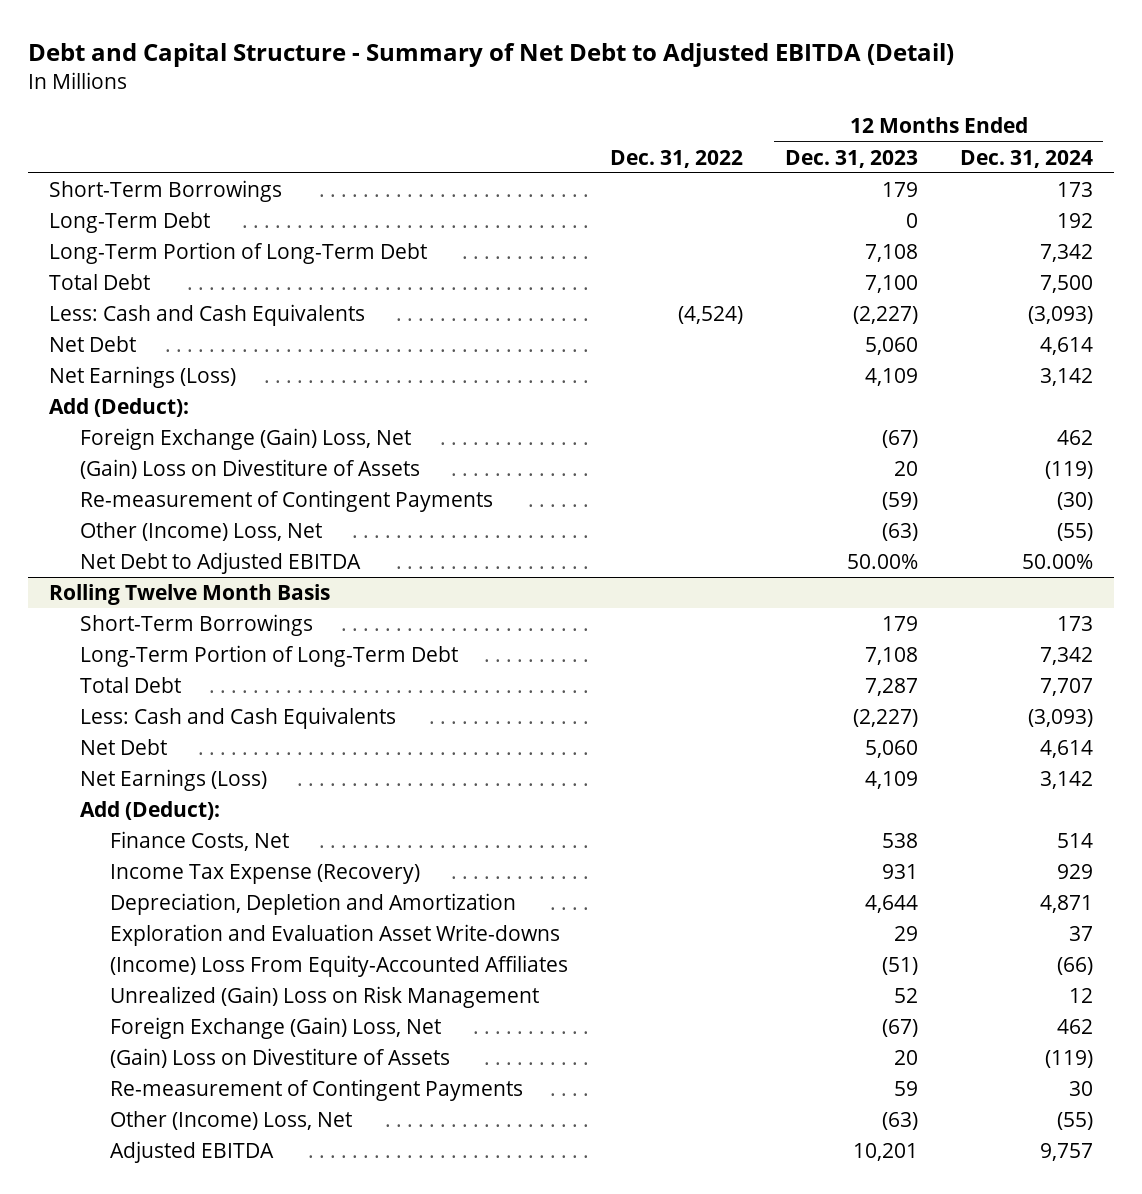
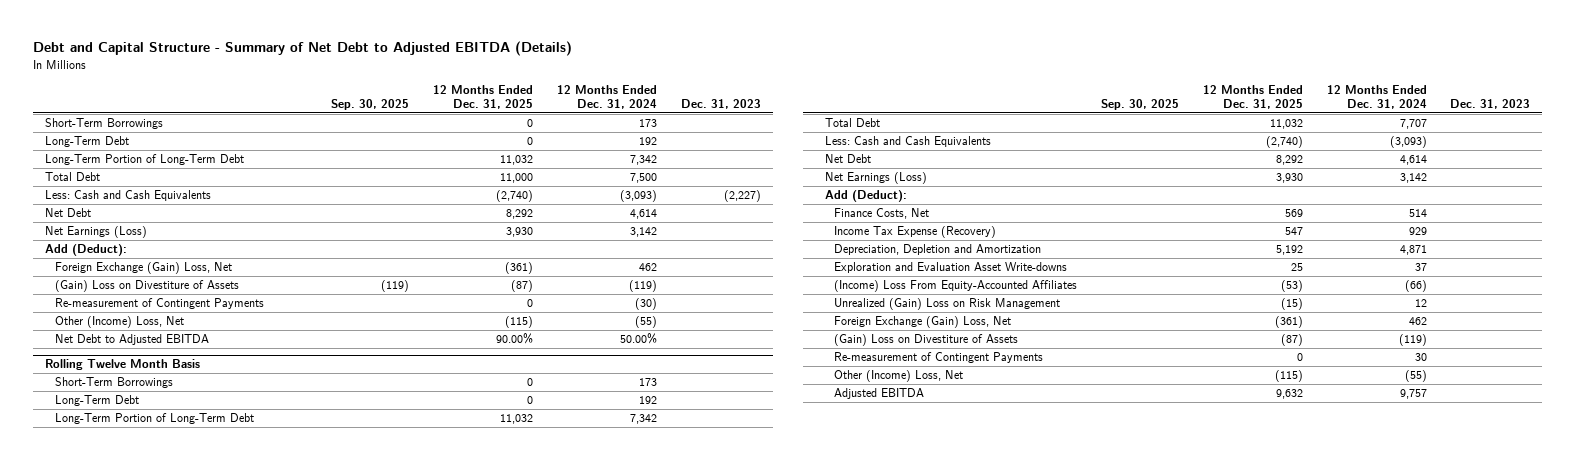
- Debt and Capital Structure - Summary of Net Debt to Adjusted EBITDA (Detail)
+ Debt and Capital Structure - Summary of Net Debt to Adjusted EBITDA (Details)
- | Dec. 31, 2022 | 12 Months Ended Dec. 31, 2023 | 12 Months Ended Dec. 31, 2024
+ | Sep. 30, 2025 | 12 Months Ended Dec. 31, 2025 | 12 Months Ended Dec. 31, 2024 | Dec. 31, 2023
@ Rolling Twelve Month Basis
+ Long-Term Debt | | 0 | 192 |

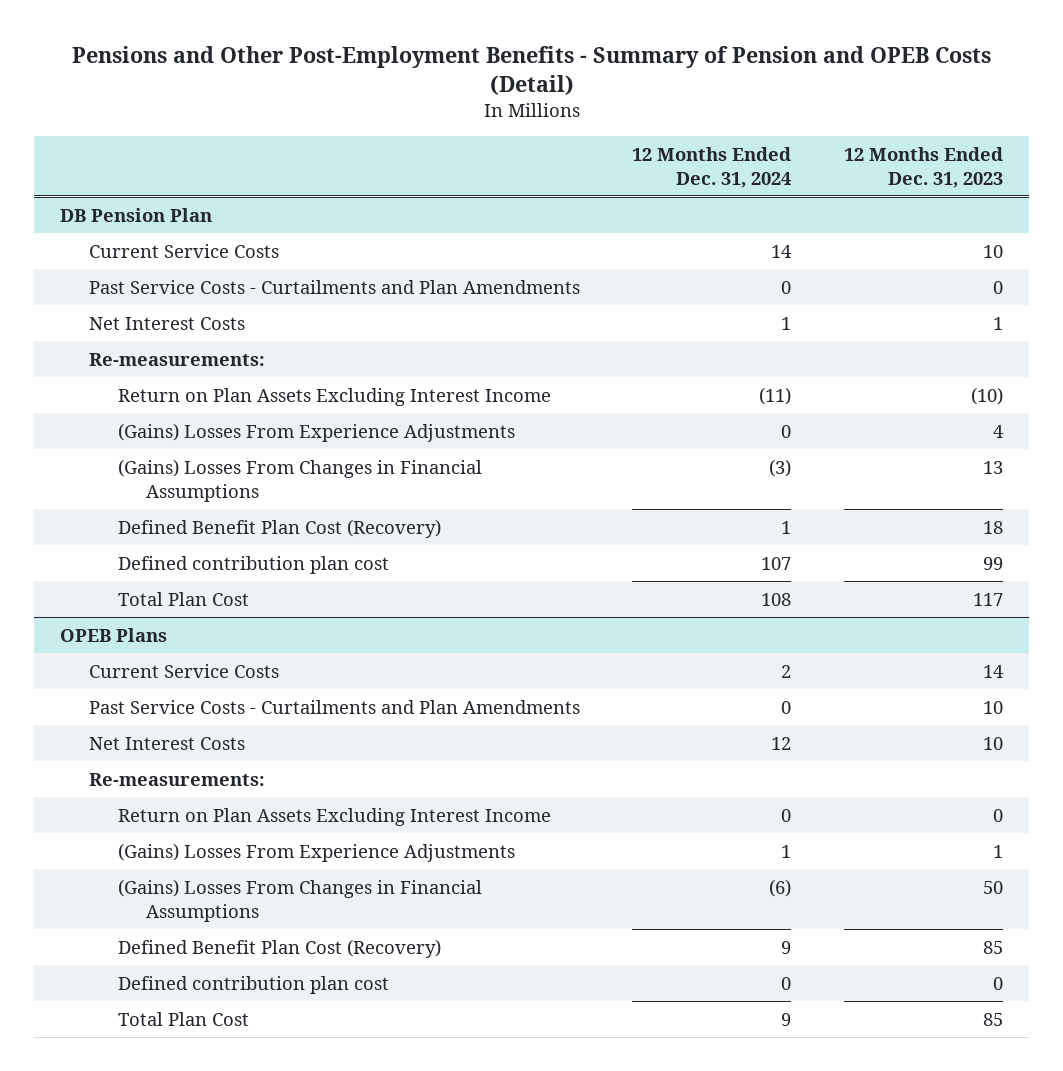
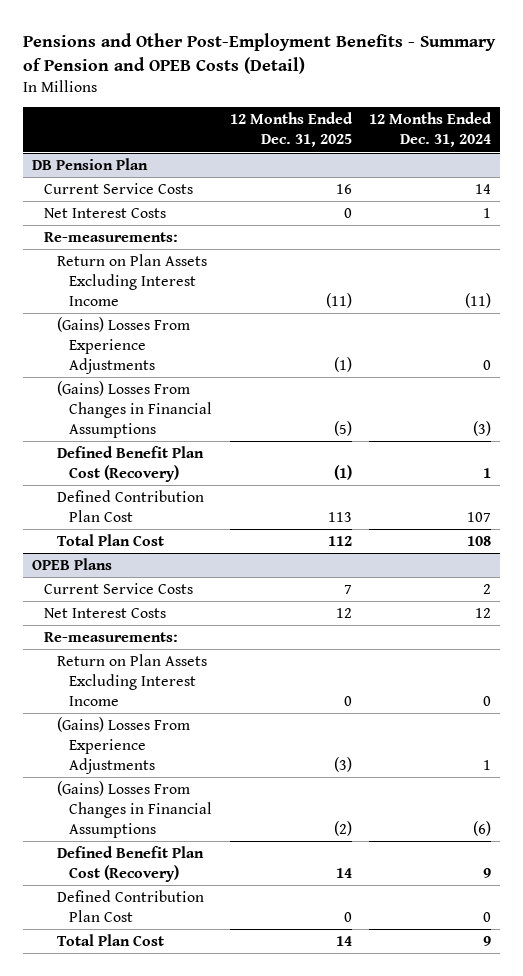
- | 12 Months Ended Dec. 31, 2024 | 12 Months Ended Dec. 31, 2023
+ | 12 Months Ended Dec. 31, 2025 | 12 Months Ended Dec. 31, 2024
@ DB Pension Plan
- Past Service Costs - Curtailments and Plan Amendments | 0 | 0
- Defined contribution plan cost | 107 | 99
+ Defined Contribution Plan Cost | 113 | 107
@ OPEB Plans
- Past Service Costs - Curtailments and Plan Amendments | 0 | 10
- Defined contribution plan cost | 0 | 0
+ Defined Contribution Plan Cost | 0 | 0

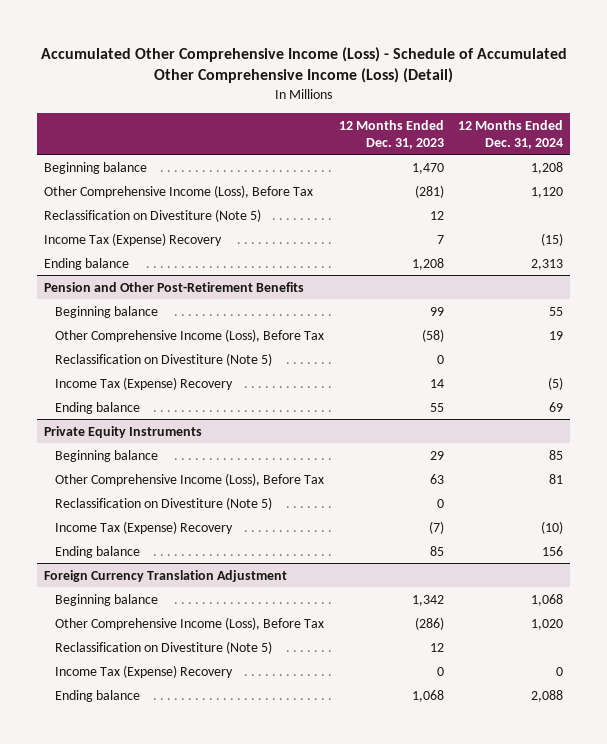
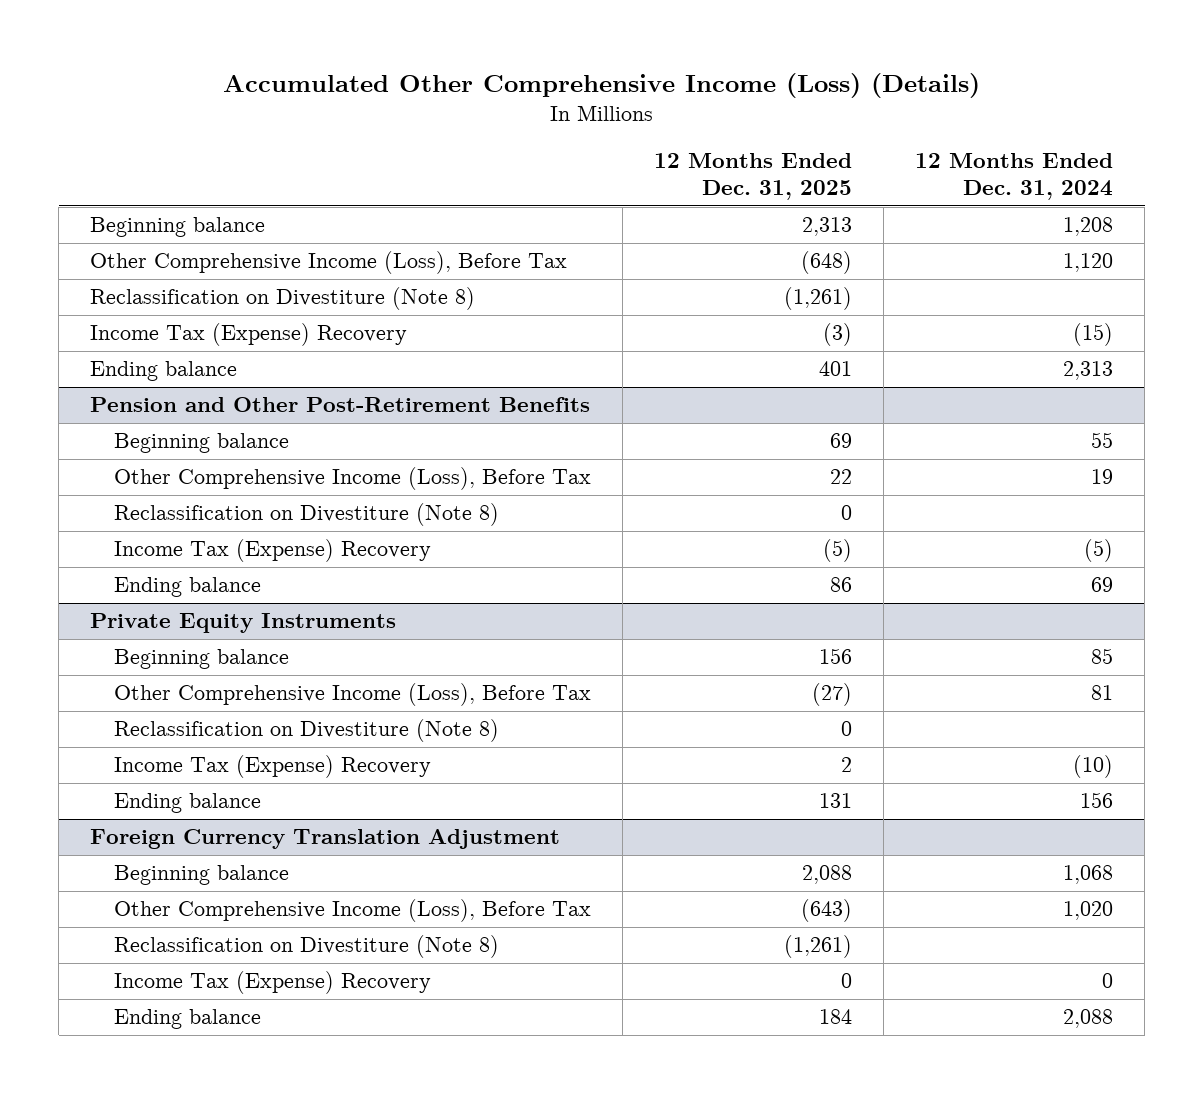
- Accumulated Other Comprehensive Income (Loss) - Schedule of Accumulated Other Comprehensive Income (Loss) (Detail)
+ Accumulated Other Comprehensive Income (Loss) (Details)
- | 12 Months Ended Dec. 31, 2023 | 12 Months Ended Dec. 31, 2024
+ | 12 Months Ended Dec. 31, 2025 | 12 Months Ended Dec. 31, 2024
- Reclassification on Divestiture (Note 5) | 12 |
+ Reclassification on Divestiture (Note 8) | (1,261) |
@ Pension and Other Post-Retirement Benefits
- Reclassification on Divestiture (Note 5) | 0 |
+ Reclassification on Divestiture (Note 8) | 0 |
@ Private Equity Instruments
- Reclassification on Divestiture (Note 5) | 0 |
+ Reclassification on Divestiture (Note 8) | 0 |
@ Foreign Currency Translation Adjustment
- Reclassification on Divestiture (Note 5) | 12 |
+ Reclassification on Divestiture (Note 8) | (1,261) |

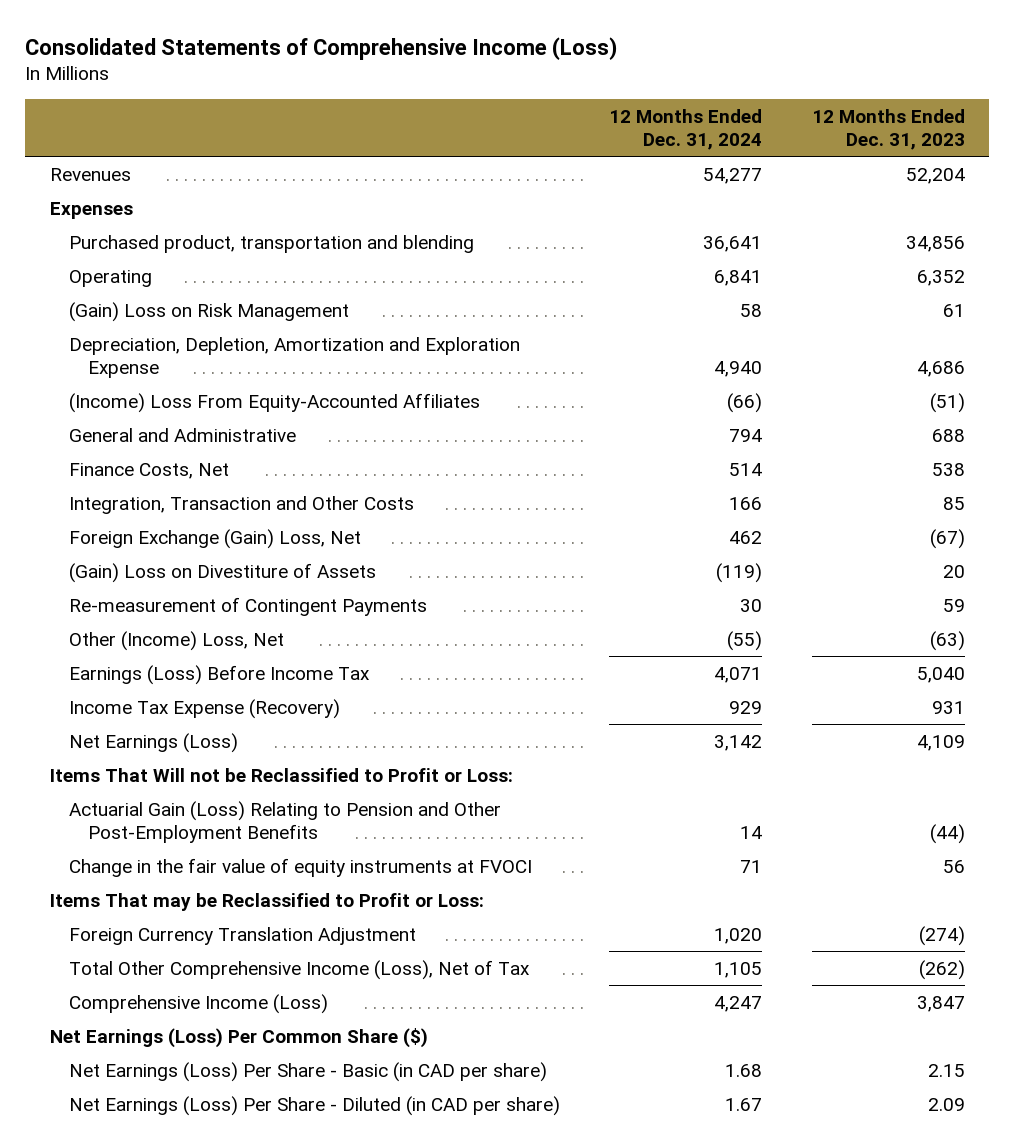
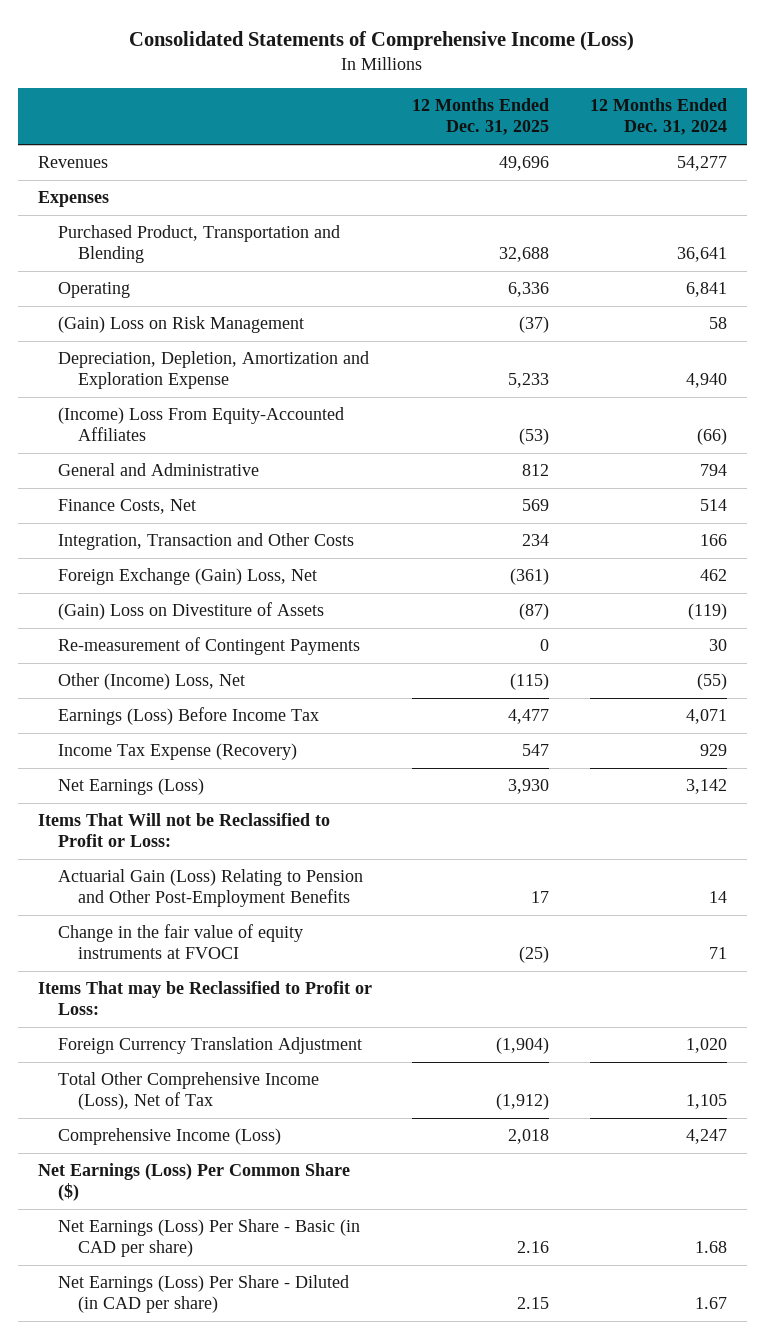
- | 12 Months Ended Dec. 31, 2024 | 12 Months Ended Dec. 31, 2023
+ | 12 Months Ended Dec. 31, 2025 | 12 Months Ended Dec. 31, 2024
- Purchased product, transportation and blending | 36,641 | 34,856
+ Purchased Product, Transportation and Blending | 32,688 | 36,641

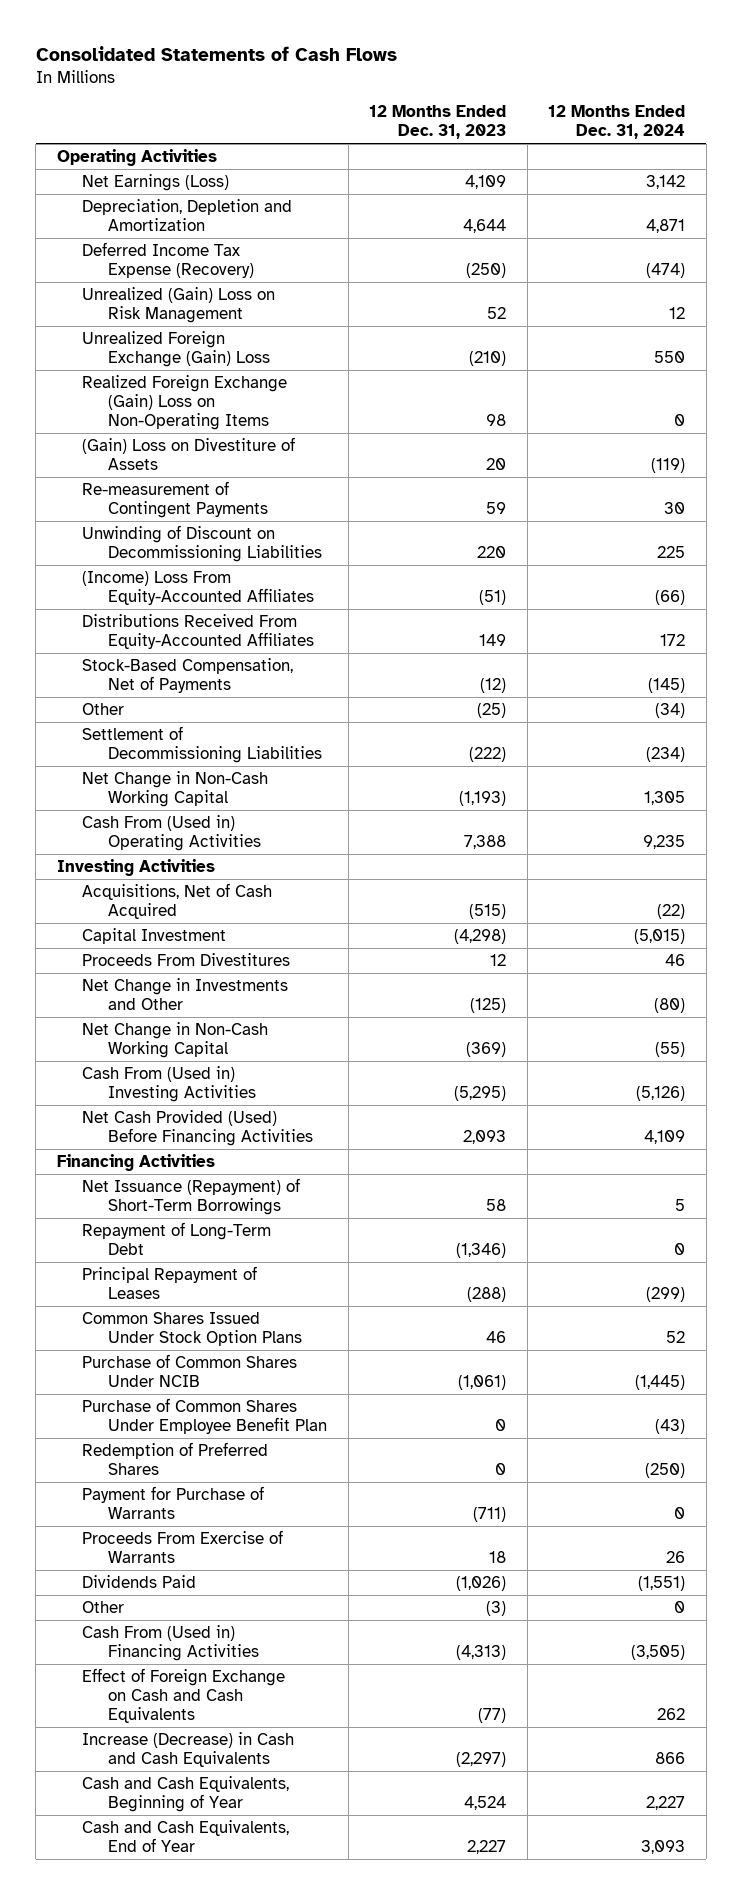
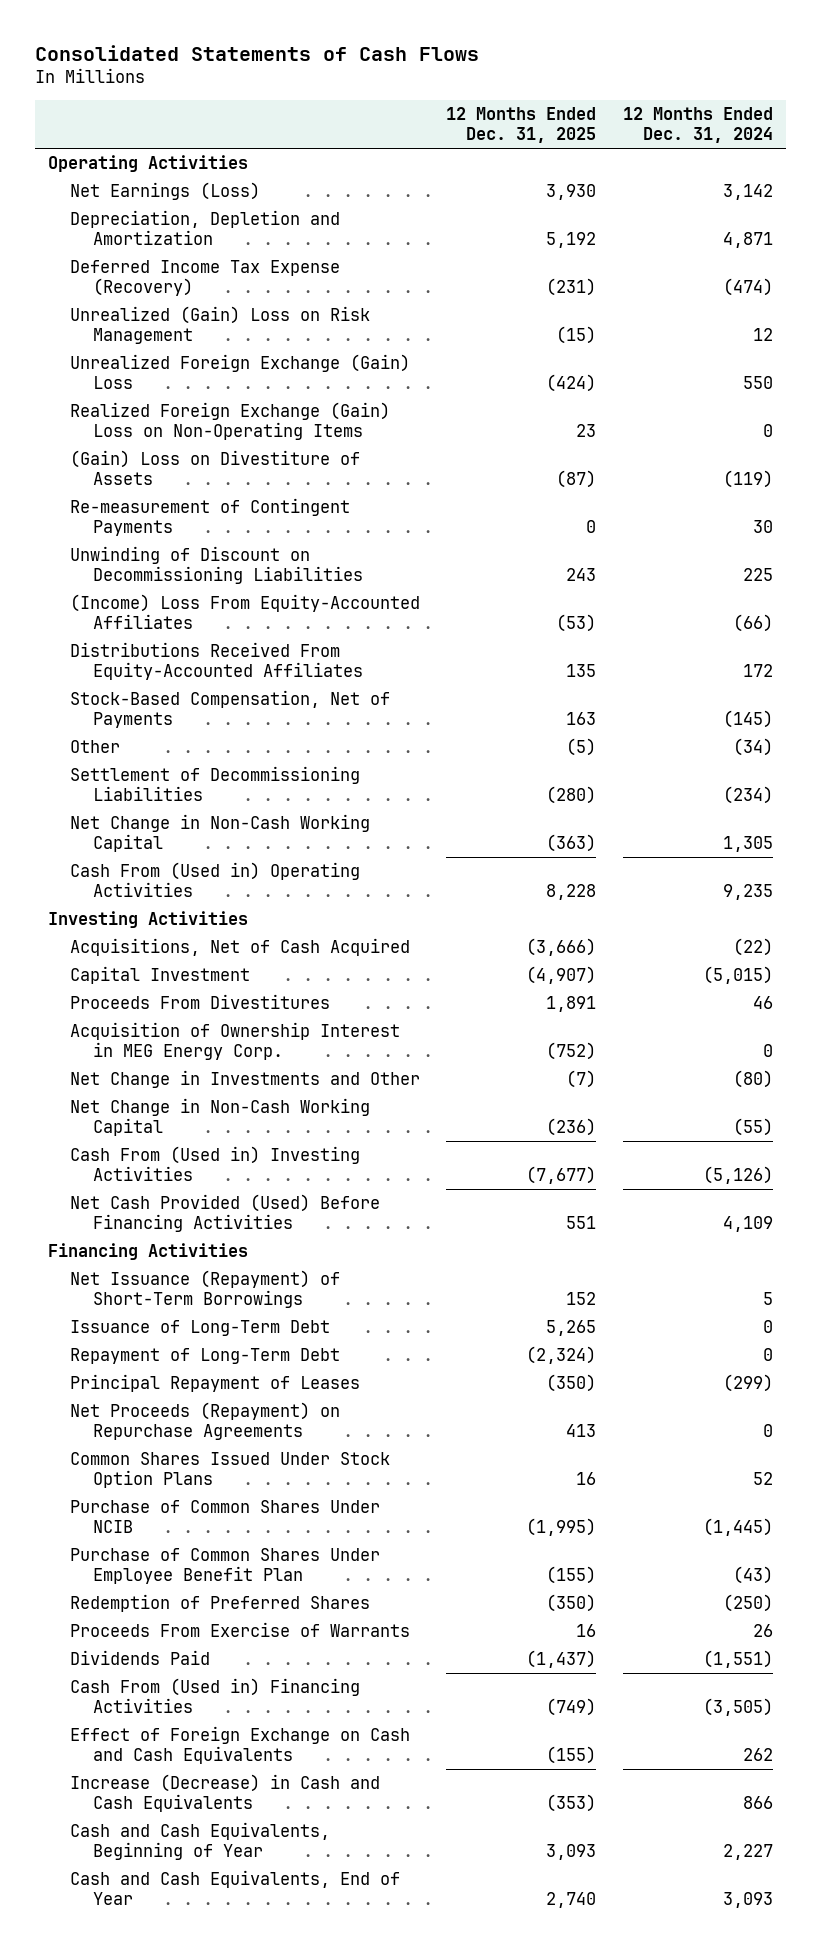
- | 12 Months Ended Dec. 31, 2023 | 12 Months Ended Dec. 31, 2024
+ | 12 Months Ended Dec. 31, 2025 | 12 Months Ended Dec. 31, 2024
+ Acquisition of Ownership Interest in MEG Energy Corp. | (752) | 0
+ Issuance of Long-Term Debt | 5,265 | 0
+ Net Proceeds (Repayment) on Repurchase Agreements | 413 | 0
- Payment for Purchase of Warrants | (711) | 0
- Other | (3) | 0

